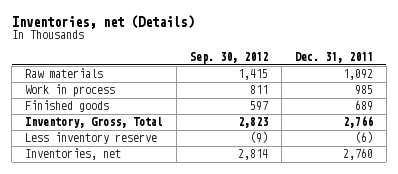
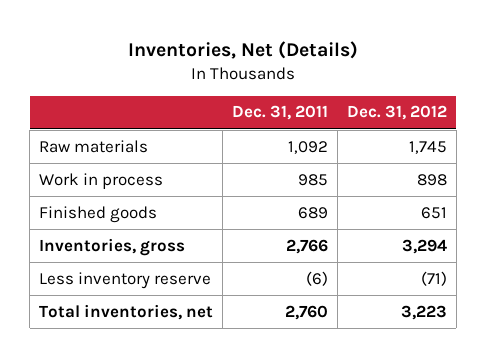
- Inventories, net (Details)
+ Inventories, Net (Details)
- | Sep. 30, 2012 | Dec. 31, 2011
+ | Dec. 31, 2011 | Dec. 31, 2012
- Inventory, Gross, Total | 2,823 | 2,766
+ Inventories, gross | 2,766 | 3,294
- Inventories, net | 2,814 | 2,760
+ Total inventories, net | 2,760 | 3,223

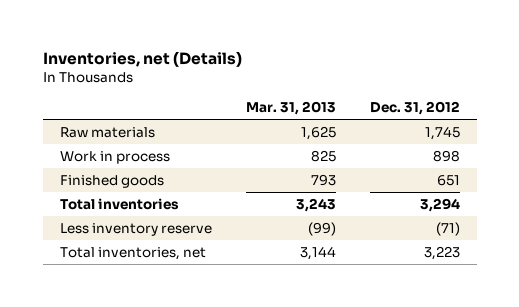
- Inventories, Net (Details)
+ Inventories, net (Details)
- | Dec. 31, 2011 | Dec. 31, 2012
+ | Mar. 31, 2013 | Dec. 31, 2012
- Inventories, gross | 2,766 | 3,294
+ Total inventories | 3,243 | 3,294

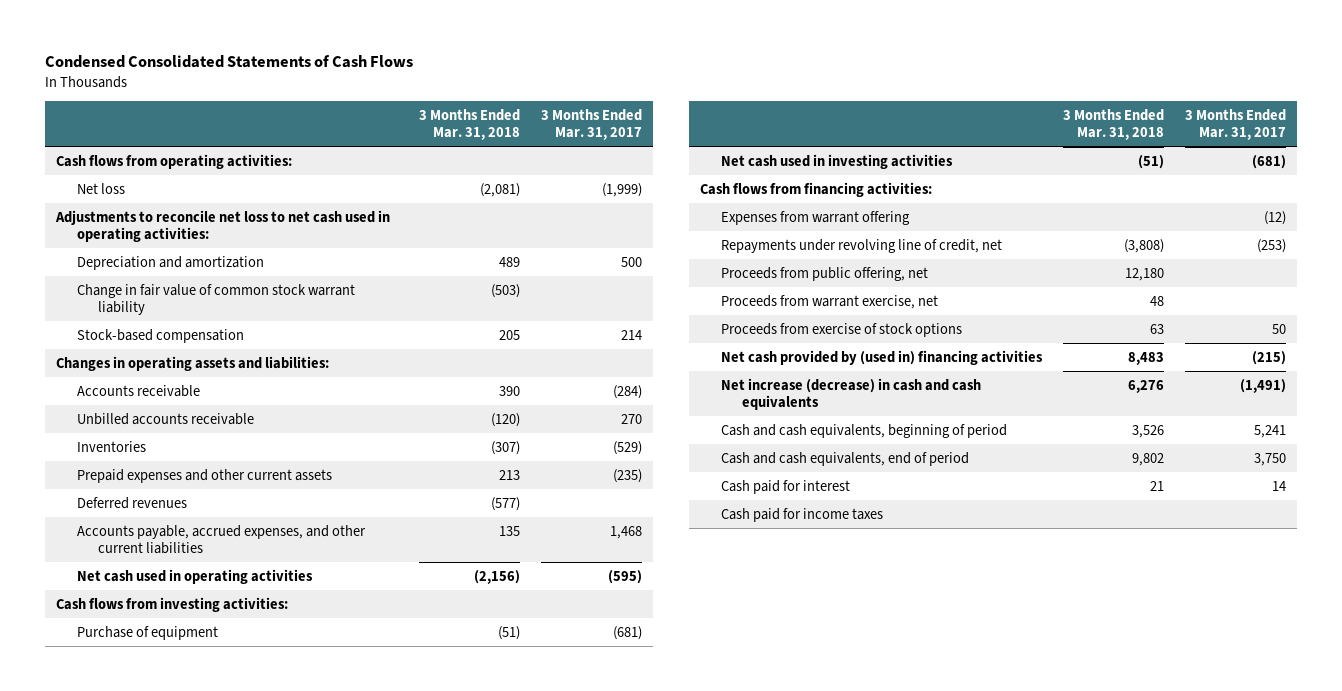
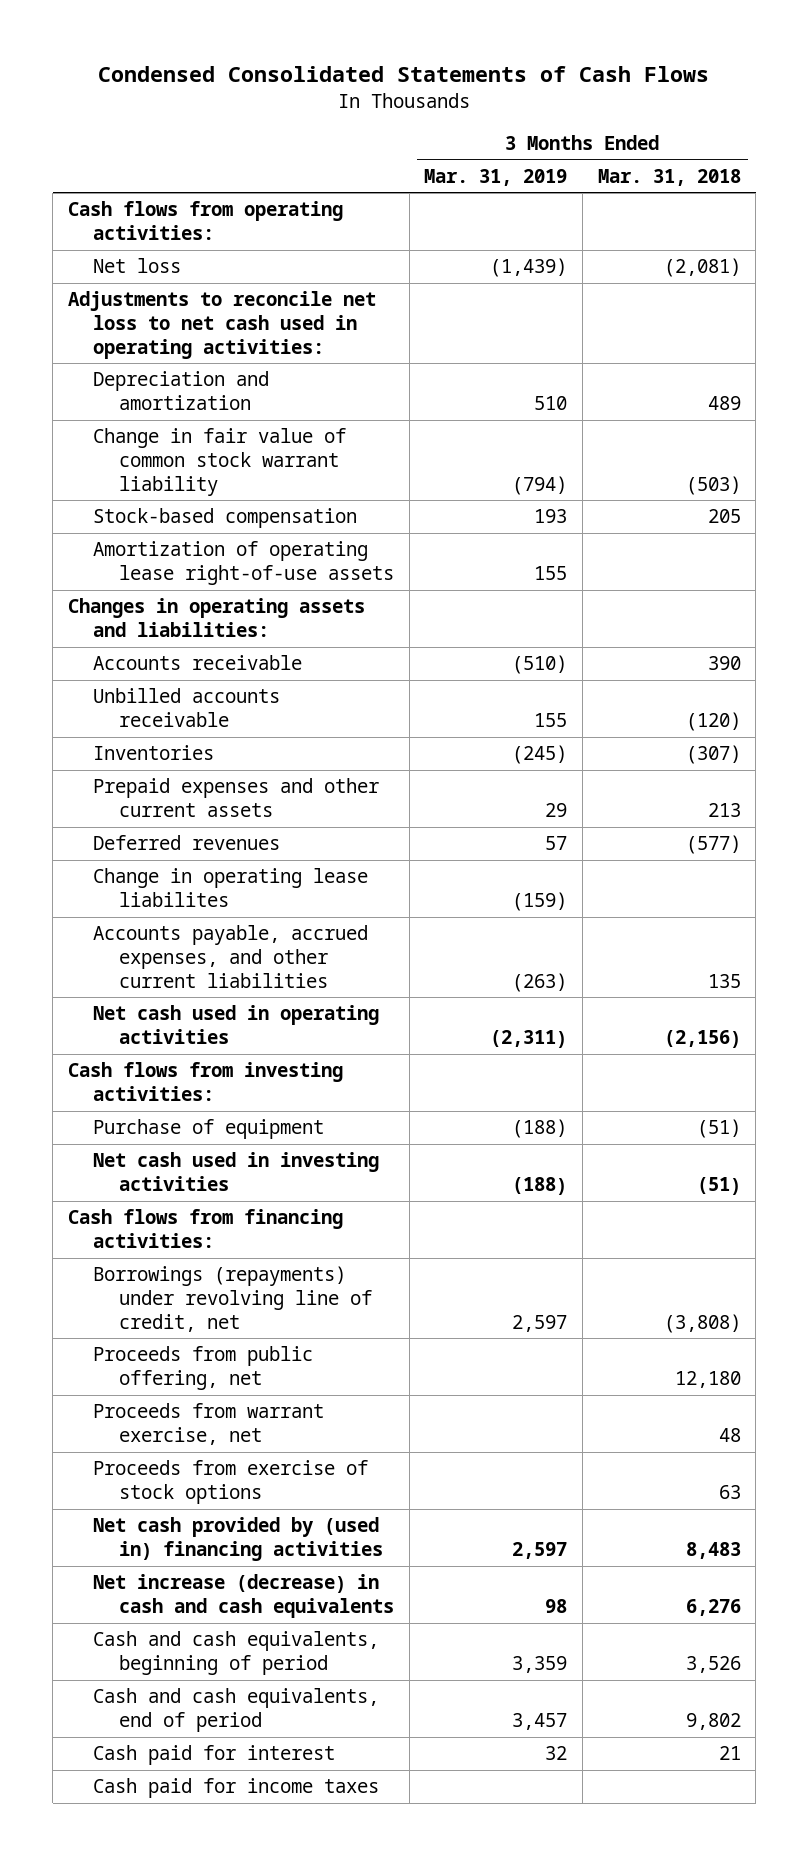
- | 3 Months Ended Mar. 31, 2018 | 3 Months Ended Mar. 31, 2017
+ | 3 Months Ended Mar. 31, 2019 | 3 Months Ended Mar. 31, 2018
+ Amortization of operating lease right-of-use assets | 155 |
+ Change in operating lease liabilites | (159) |
- Expenses from warrant offering | | (12)
- Repayments under revolving line of credit, net | (3,808) | (253)
+ Borrowings (repayments) under revolving line of credit, net | 2,597 | (3,808)

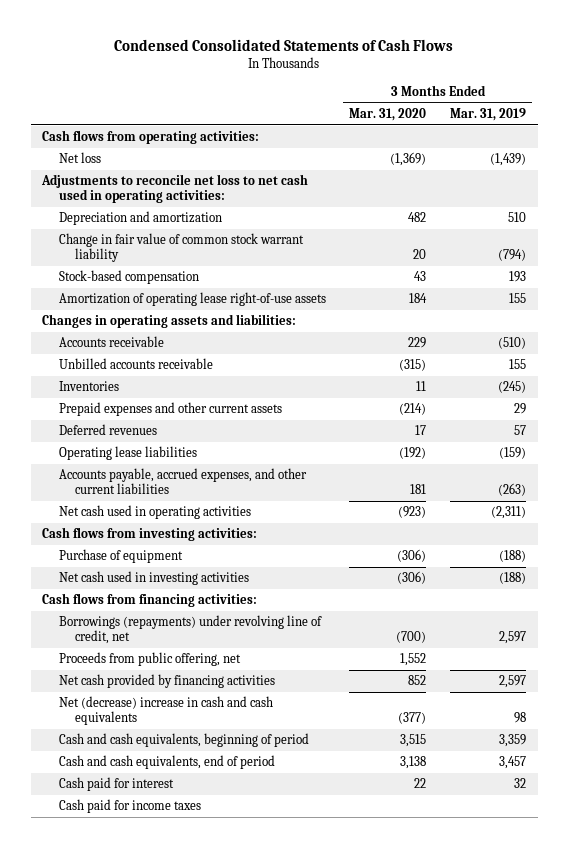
- | 3 Months Ended Mar. 31, 2019 | 3 Months Ended Mar. 31, 2018
+ | 3 Months Ended Mar. 31, 2020 | 3 Months Ended Mar. 31, 2019
- Change in operating lease liabilites | (159) |
+ Operating lease liabilities | (192) | (159)
- Proceeds from warrant exercise, net | | 48
- Proceeds from exercise of stock options | | 63
- Net cash provided by (used in) financing activities | 2,597 | 8,483
- Net increase (decrease) in cash and cash equivalents | 98 | 6,276
+ Net cash provided by financing activities | 852 | 2,597
+ Net (decrease) increase in cash and cash equivalents | (377) | 98

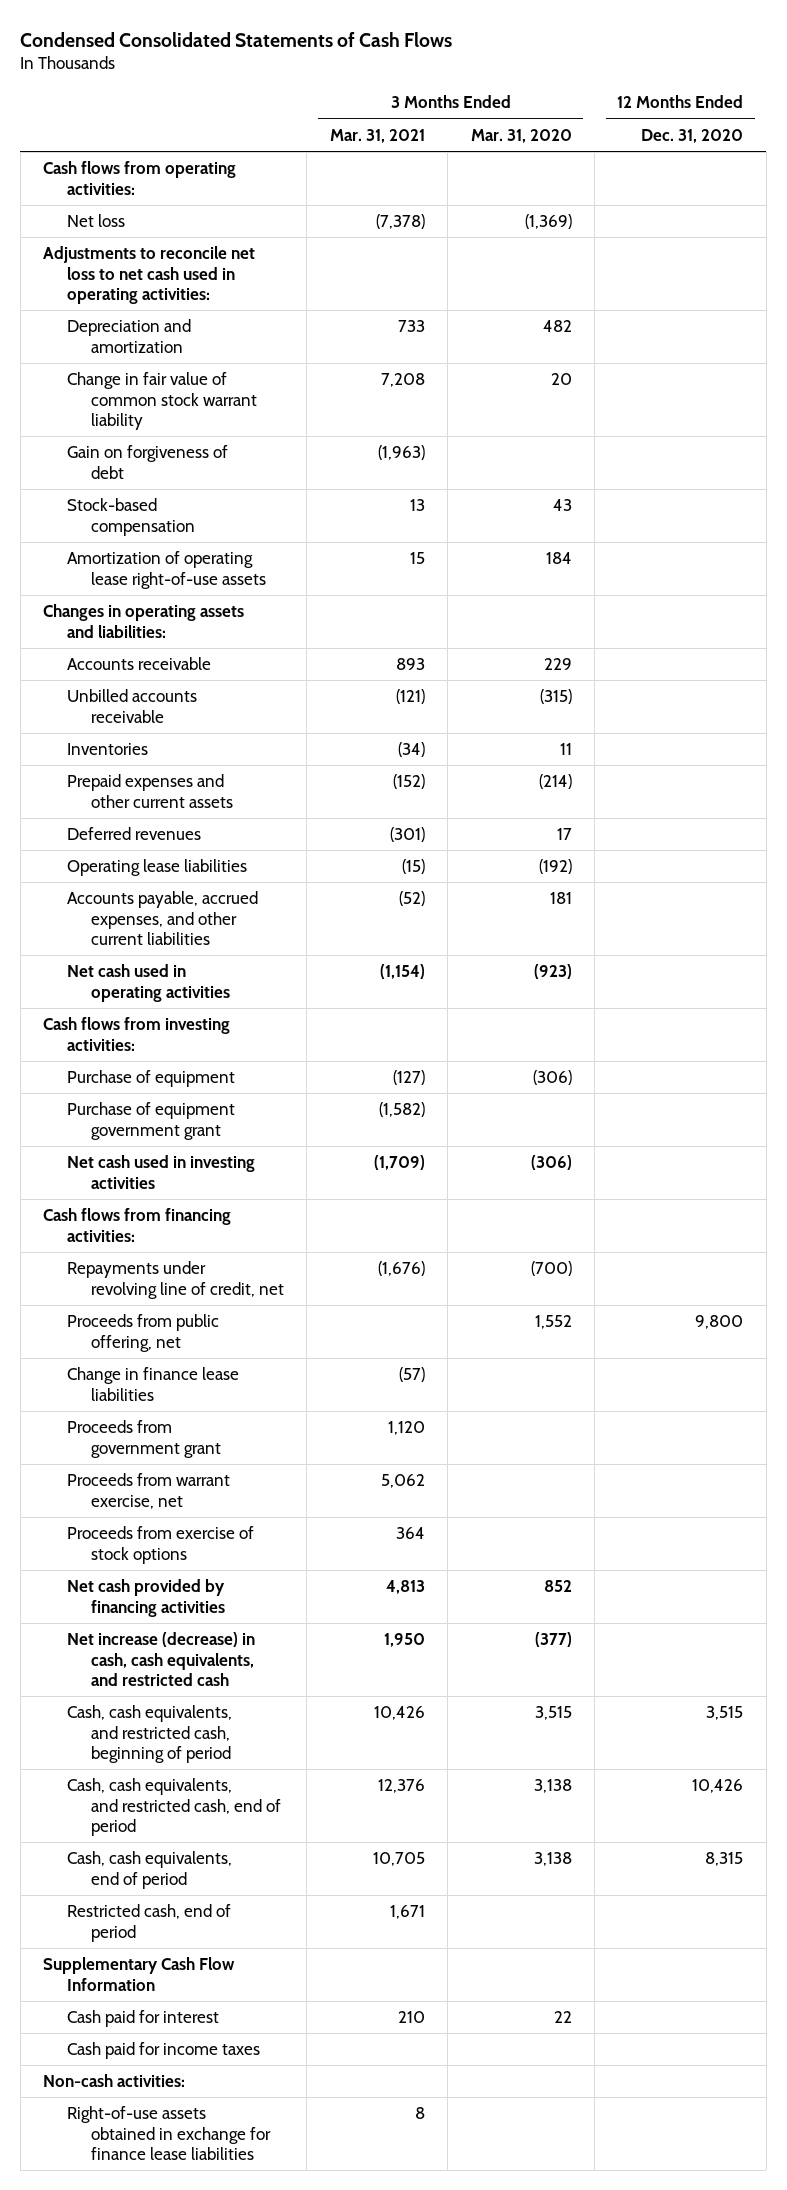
- | 3 Months Ended Mar. 31, 2020 | 3 Months Ended Mar. 31, 2019
+ | 3 Months Ended Mar. 31, 2021 | 3 Months Ended Mar. 31, 2020 | 12 Months Ended Dec. 31, 2020
+ Gain on forgiveness of debt | (1,963) | |
+ Purchase of equipment government grant | (1,582) | |
- Borrowings (repayments) under revolving line of credit, net | (700) | 2,597
+ Repayments under revolving line of credit, net | (1,676) | (700) |
+ Change in finance lease liabilities | (57) | |
+ Proceeds from government grant | 1,120 | |
+ Proceeds from warrant exercise, net | 5,062 | |
+ Proceeds from exercise of stock options | 364 | |
- Net (decrease) increase in cash and cash equivalents | (377) | 98
- Cash and cash equivalents, beginning of period | 3,515 | 3,359
- Cash and cash equivalents, end of period | 3,138 | 3,457
+ Net increase (decrease) in cash, cash equivalents, and restricted cash | 1,950 | (377) |
+ Cash, cash equivalents, and restricted cash, beginning of period | 10,426 | 3,515 | 3,515
+ Cash, cash equivalents, and restricted cash, end of period | 12,376 | 3,138 | 10,426
+ Cash, cash equivalents, end of period | 10,705 | 3,138 | 8,315
+ Restricted cash, end of period | 1,671 | |
+ Supplementary Cash Flow Information
+ Non-cash activities:
+ Right-of-use assets obtained in exchange for finance lease liabilities | 8 | |

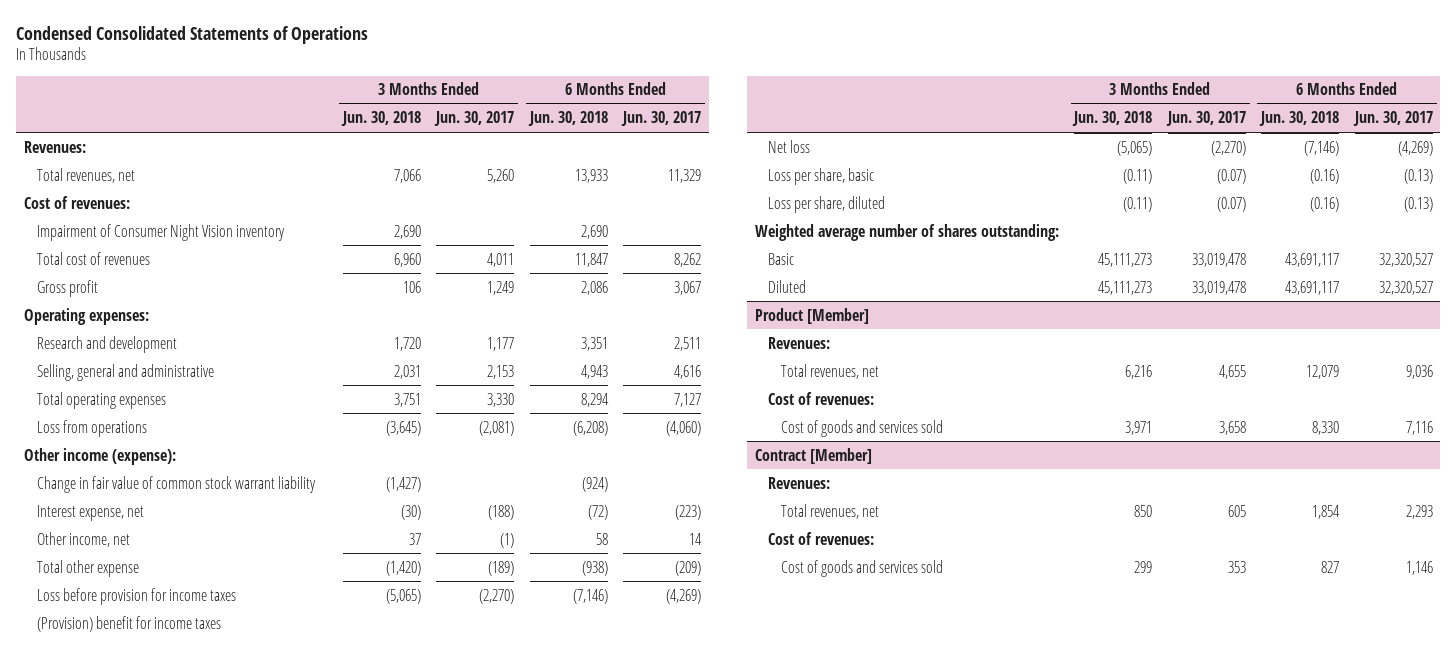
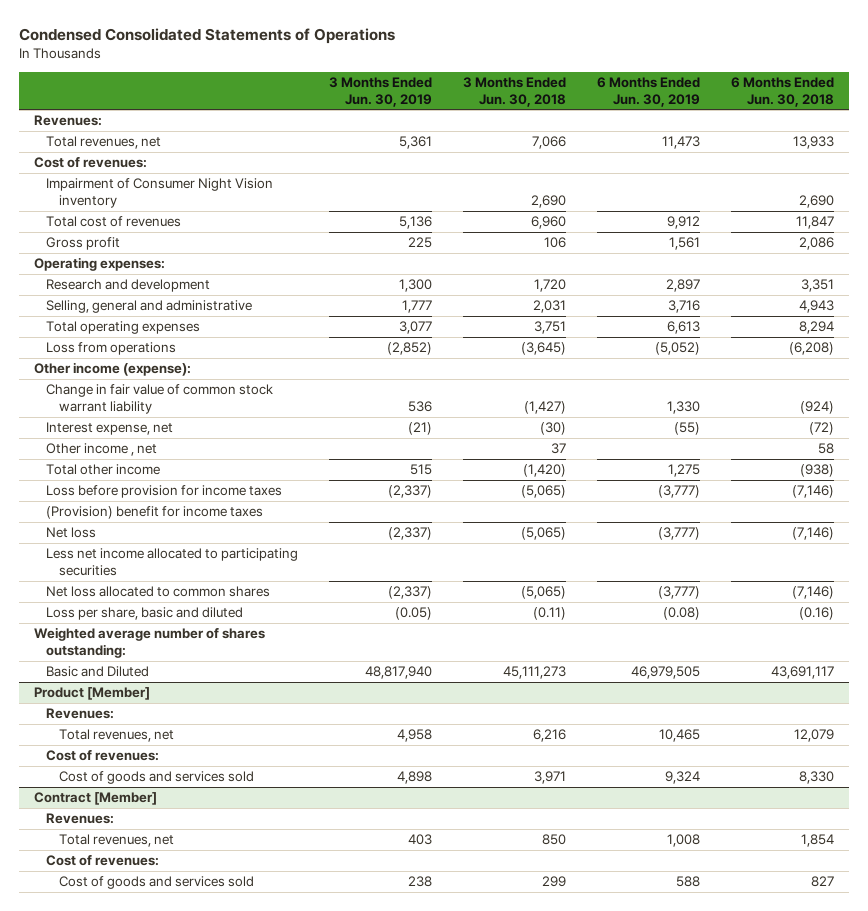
- | 3 Months Ended Jun. 30, 2018 | 3 Months Ended Jun. 30, 2017 | 6 Months Ended Jun. 30, 2018 | 6 Months Ended Jun. 30, 2017
+ | 3 Months Ended Jun. 30, 2019 | 3 Months Ended Jun. 30, 2018 | 6 Months Ended Jun. 30, 2019 | 6 Months Ended Jun. 30, 2018
- Other income, net | 37 | (1) | 58 | 14
- Total other expense | (1,420) | (189) | (938) | (209)
+ Other income , net | | 37 | | 58
+ Total other income | 515 | (1,420) | 1,275 | (938)
- Loss per share, basic | (0.11) | (0.07) | (0.16) | (0.13)
- Loss per share, diluted | (0.11) | (0.07) | (0.16) | (0.13)
+ Less net income allocated to participating securities
+ Net loss allocated to common shares | (2,337) | (5,065) | (3,777) | (7,146)
+ Loss per share, basic and diluted | (0.05) | (0.11) | (0.08) | (0.16)
- Basic | 45,111,273 | 33,019,478 | 43,691,117 | 32,320,527
- Diluted | 45,111,273 | 33,019,478 | 43,691,117 | 32,320,527
+ Basic and Diluted | 48,817,940 | 45,111,273 | 46,979,505 | 43,691,117

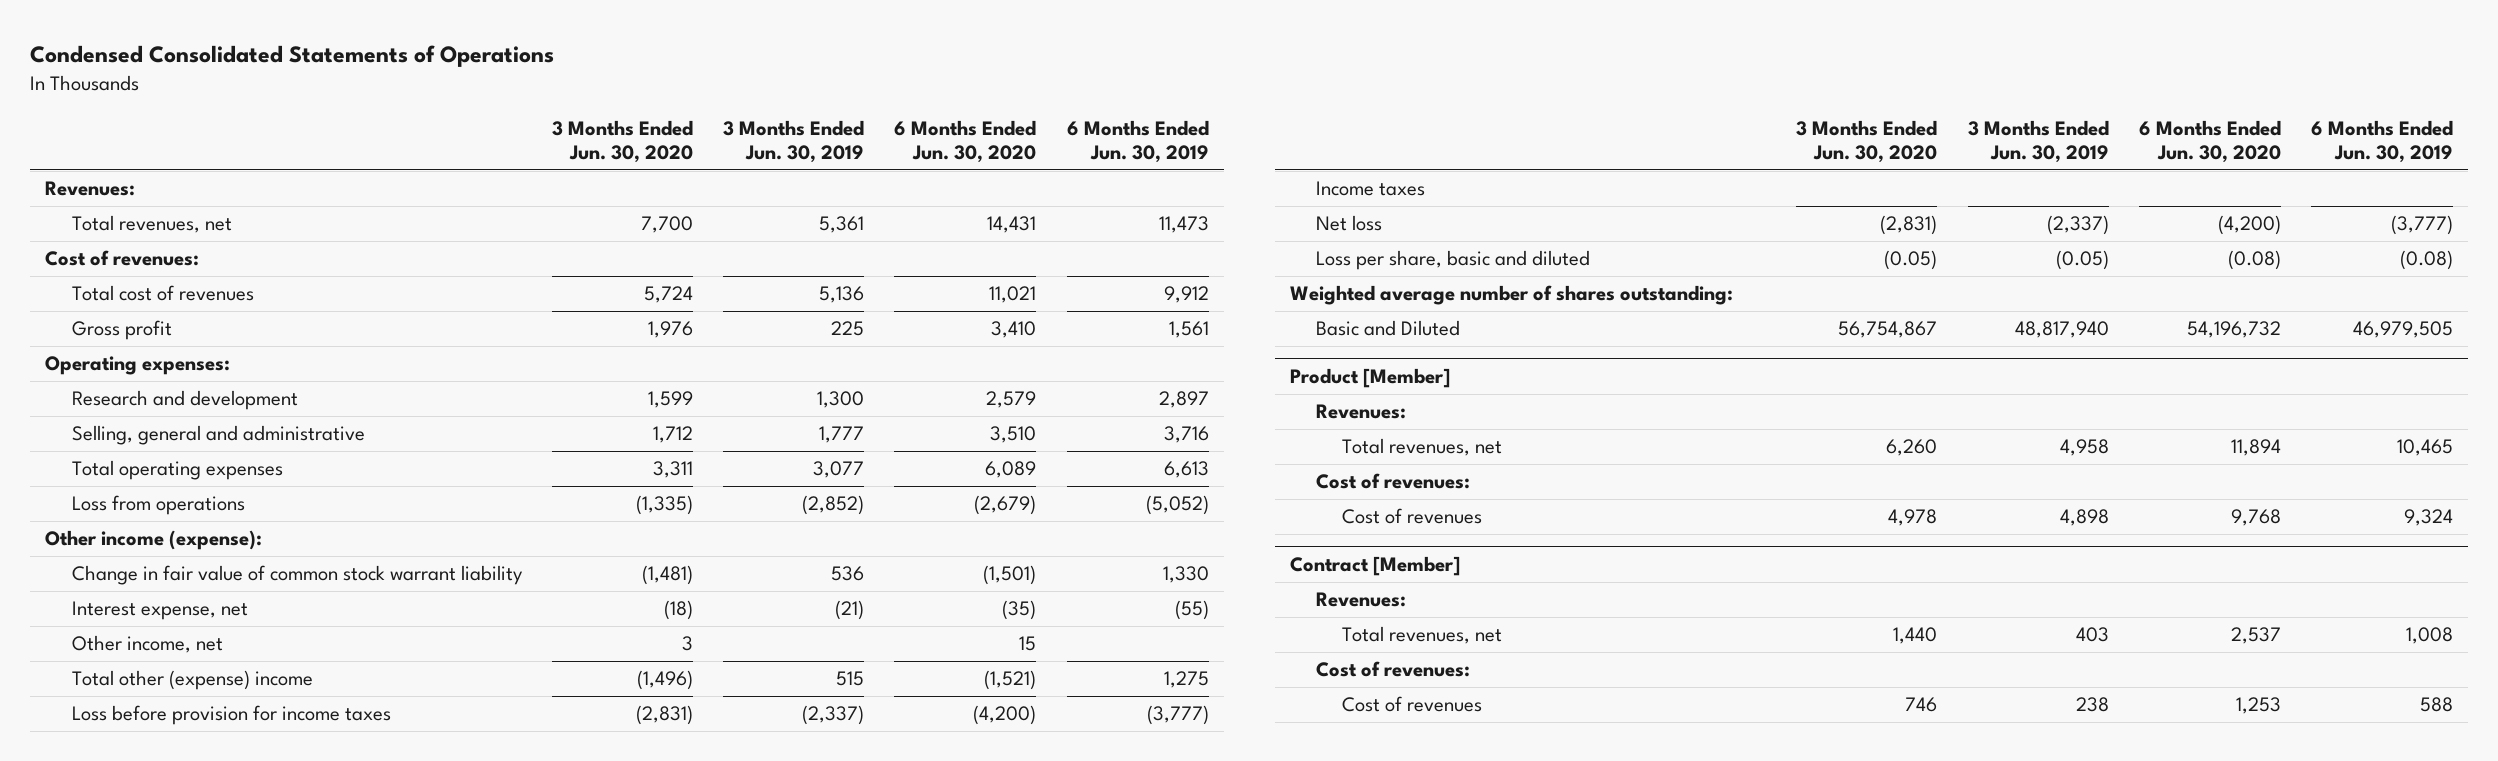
- | 3 Months Ended Jun. 30, 2019 | 3 Months Ended Jun. 30, 2018 | 6 Months Ended Jun. 30, 2019 | 6 Months Ended Jun. 30, 2018
+ | 3 Months Ended Jun. 30, 2020 | 3 Months Ended Jun. 30, 2019 | 6 Months Ended Jun. 30, 2020 | 6 Months Ended Jun. 30, 2019
- Impairment of Consumer Night Vision inventory | | 2,690 | | 2,690
- Other income , net | | 37 | | 58
- Total other income | 515 | (1,420) | 1,275 | (938)
+ Other income, net | 3 | | 15 |
+ Total other (expense) income | (1,496) | 515 | (1,521) | 1,275
- (Provision) benefit for income taxes
+ Income taxes
- Less net income allocated to participating securities
- Net loss allocated to common shares | (2,337) | (5,065) | (3,777) | (7,146)
@ Product [Member]
- Cost of goods and services sold | 4,898 | 3,971 | 9,324 | 8,330
+ Cost of revenues | 4,978 | 4,898 | 9,768 | 9,324
@ Contract [Member]
- Cost of goods and services sold | 238 | 299 | 588 | 827
+ Cost of revenues | 746 | 238 | 1,253 | 588

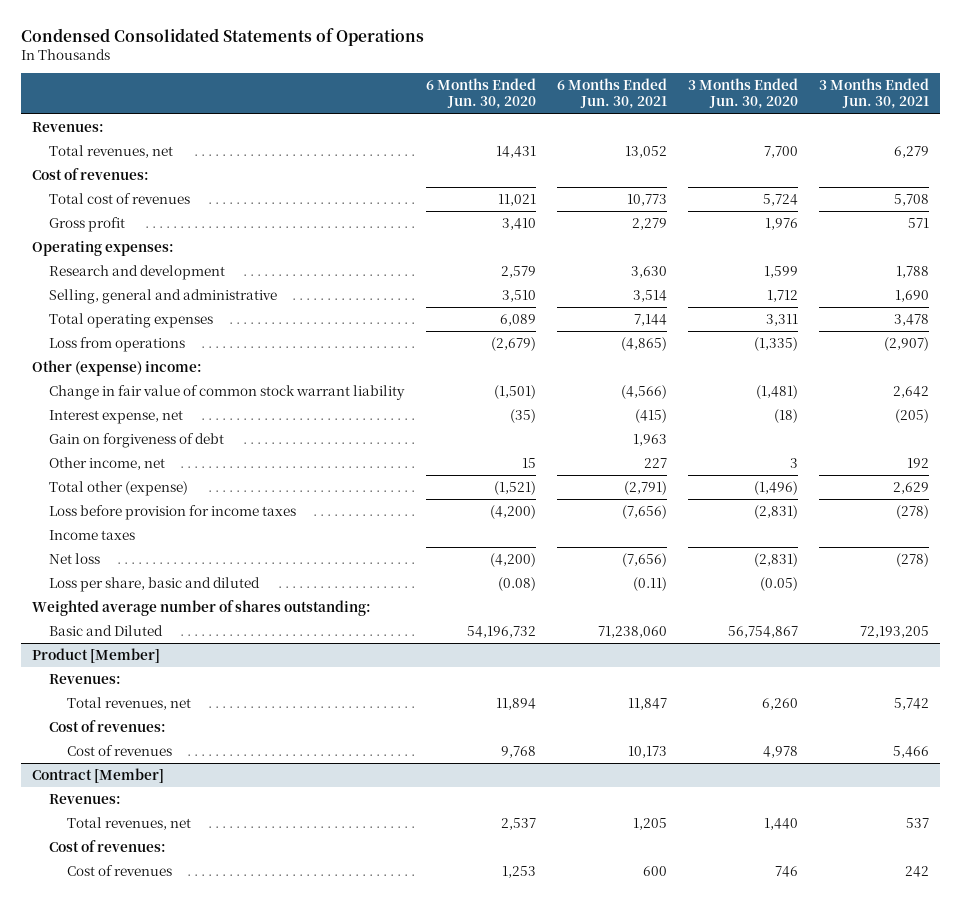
- | 3 Months Ended Jun. 30, 2020 | 3 Months Ended Jun. 30, 2019 | 6 Months Ended Jun. 30, 2020 | 6 Months Ended Jun. 30, 2019
+ | 6 Months Ended Jun. 30, 2020 | 6 Months Ended Jun. 30, 2021 | 3 Months Ended Jun. 30, 2020 | 3 Months Ended Jun. 30, 2021
- Other income (expense):
+ Other (expense) income:
+ Gain on forgiveness of debt | | 1,963 | |
- Total other (expense) income | (1,496) | 515 | (1,521) | 1,275
+ Total other (expense) | (1,521) | (2,791) | (1,496) | 2,629

